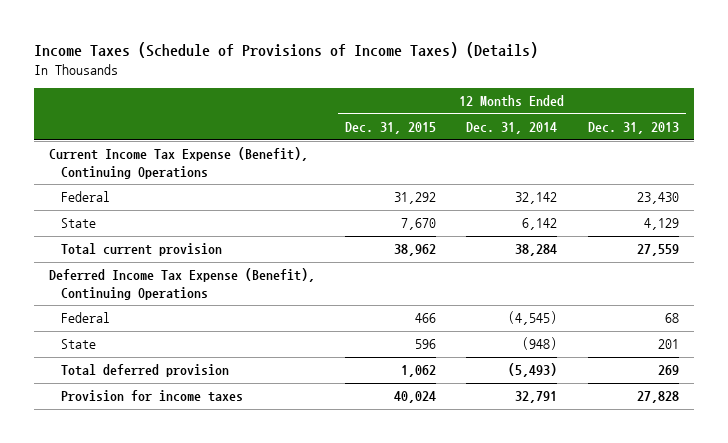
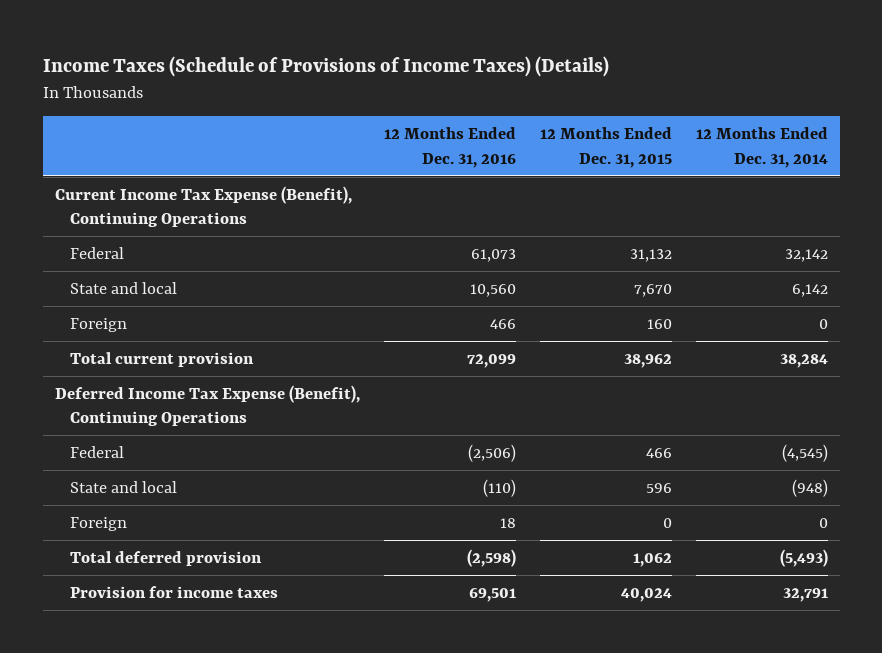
- | 12 Months Ended Dec. 31, 2015 | 12 Months Ended Dec. 31, 2014 | 12 Months Ended Dec. 31, 2013
+ | 12 Months Ended Dec. 31, 2016 | 12 Months Ended Dec. 31, 2015 | 12 Months Ended Dec. 31, 2014
- Federal | 31,292 | 32,142 | 23,430
- State | 7,670 | 6,142 | 4,129
+ Federal | 61,073 | 31,132 | 32,142
+ State and local | 10,560 | 7,670 | 6,142
+ Foreign | 466 | 160 | 0
- State | 596 | (948) | 201
+ State and local | (110) | 596 | (948)
+ Foreign | 18 | 0 | 0

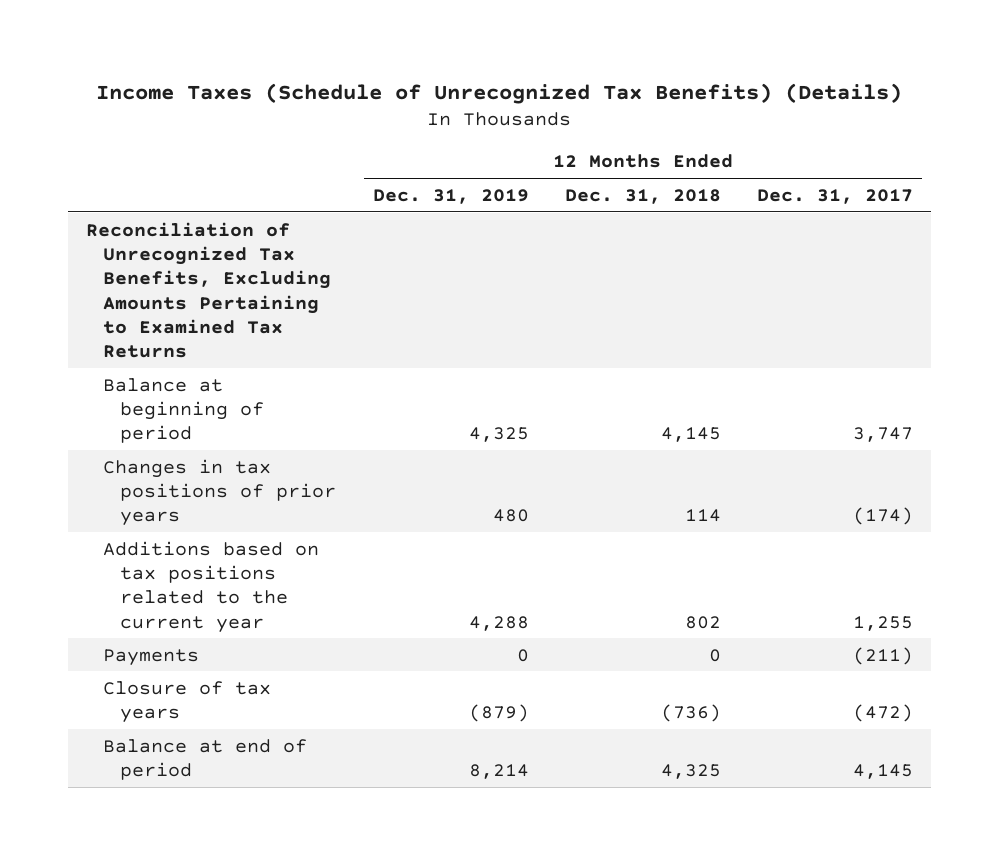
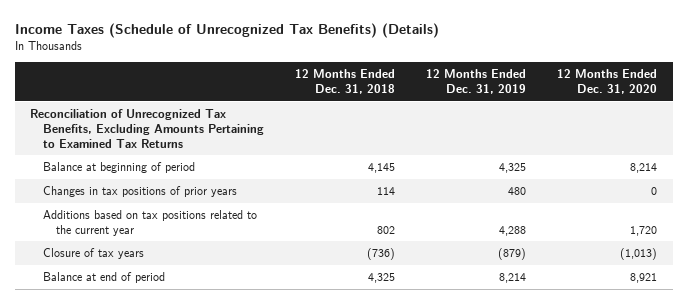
- | 12 Months Ended Dec. 31, 2019 | 12 Months Ended Dec. 31, 2018 | 12 Months Ended Dec. 31, 2017
+ | 12 Months Ended Dec. 31, 2018 | 12 Months Ended Dec. 31, 2019 | 12 Months Ended Dec. 31, 2020
- Payments | 0 | 0 | (211)

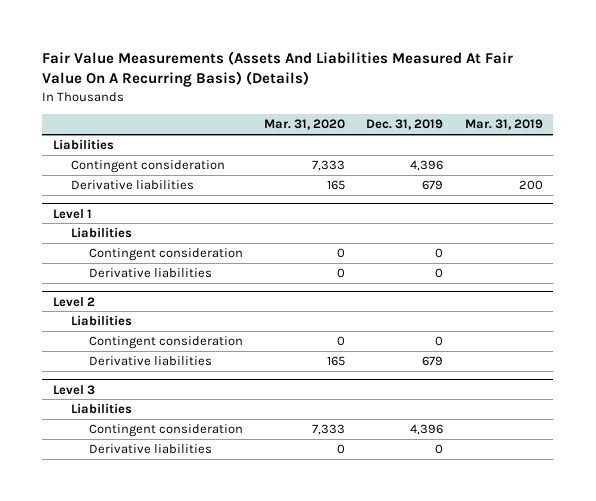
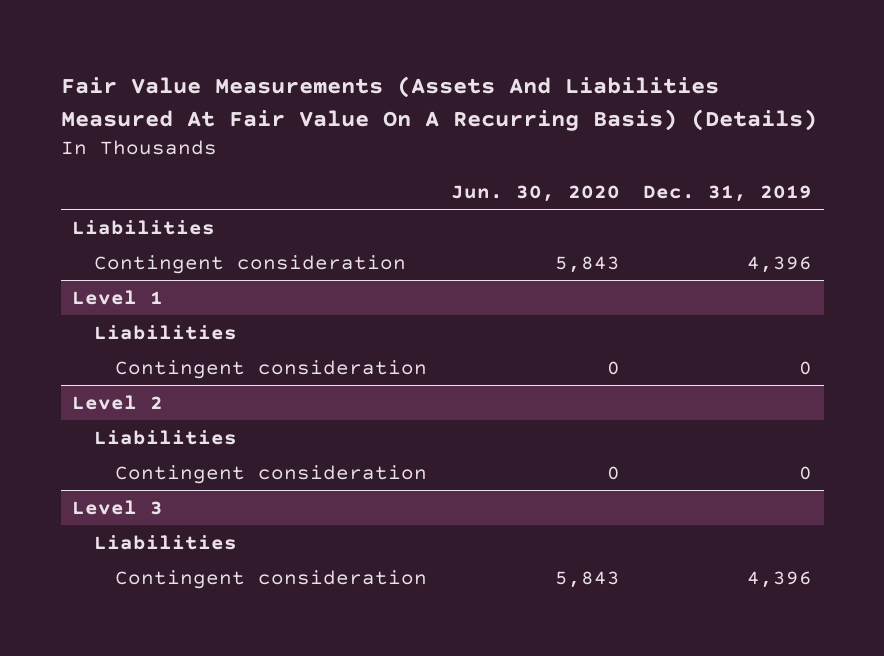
- | Mar. 31, 2020 | Dec. 31, 2019 | Mar. 31, 2019
+ | Jun. 30, 2020 | Dec. 31, 2019
- Derivative liabilities | 165 | 679 | 200
@ Level 1
- Derivative liabilities | 0 | 0 |
@ Level 2
- Derivative liabilities | 165 | 679 |
@ Level 3
- Derivative liabilities | 0 | 0 |

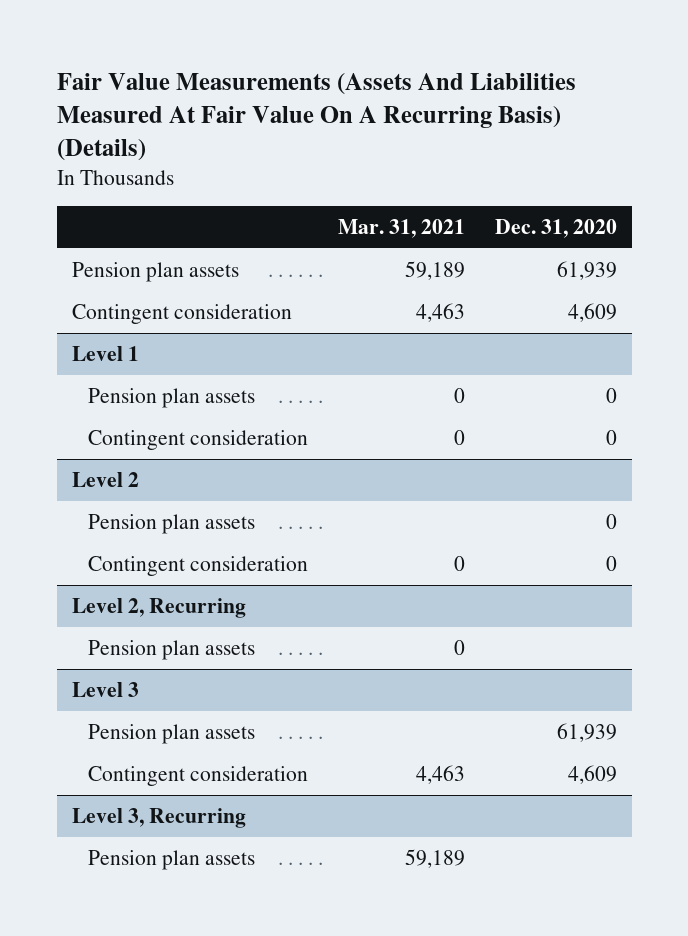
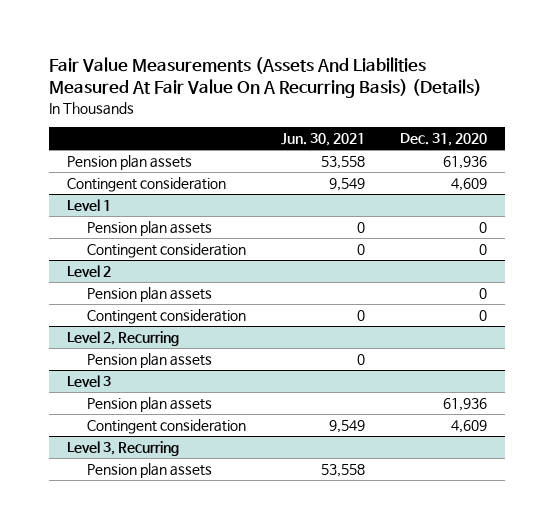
- | Mar. 31, 2021 | Dec. 31, 2020
+ | Jun. 30, 2021 | Dec. 31, 2020
- Pension plan assets | 59,189 | 61,939
+ Pension plan assets | 53,558 | 61,936
@ Level 3
- Pension plan assets | | 61,939
+ Pension plan assets | | 61,936

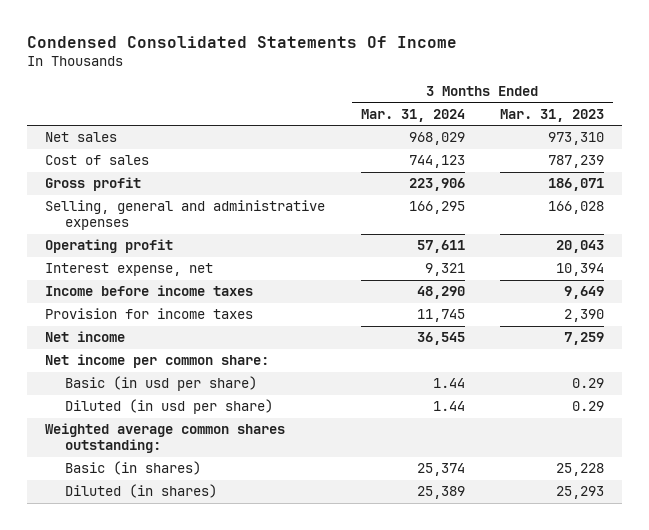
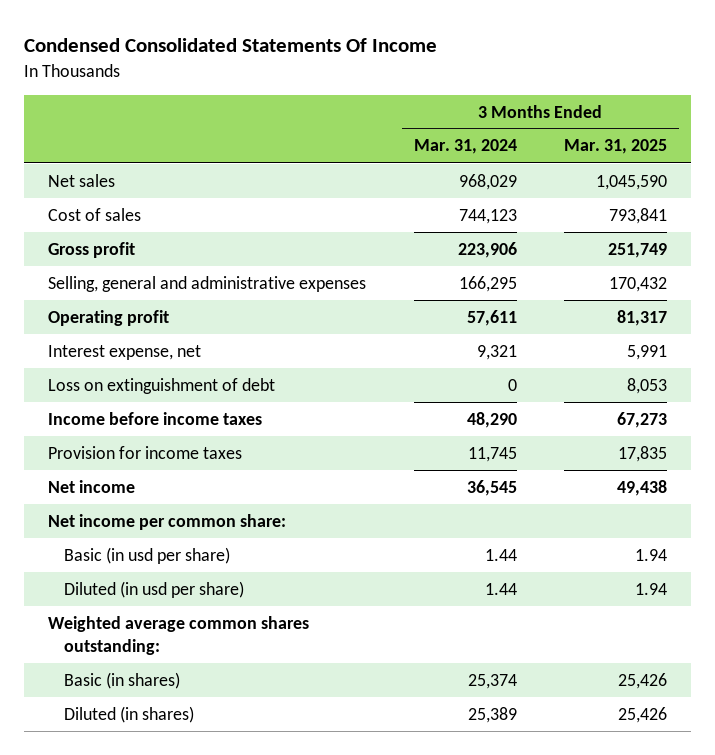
- | 3 Months Ended Mar. 31, 2024 | 3 Months Ended Mar. 31, 2023
+ | 3 Months Ended Mar. 31, 2024 | 3 Months Ended Mar. 31, 2025
+ Loss on extinguishment of debt | 0 | 8,053

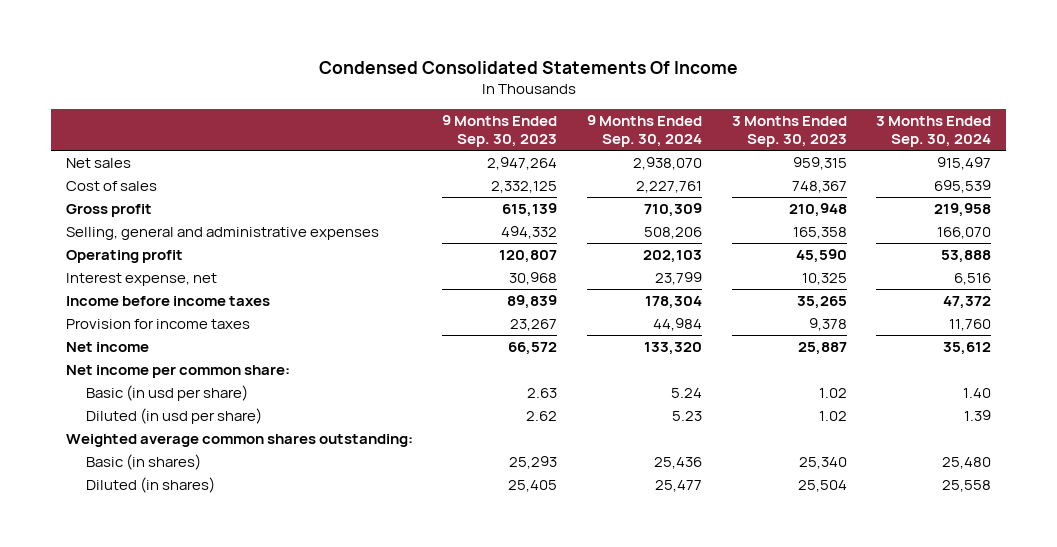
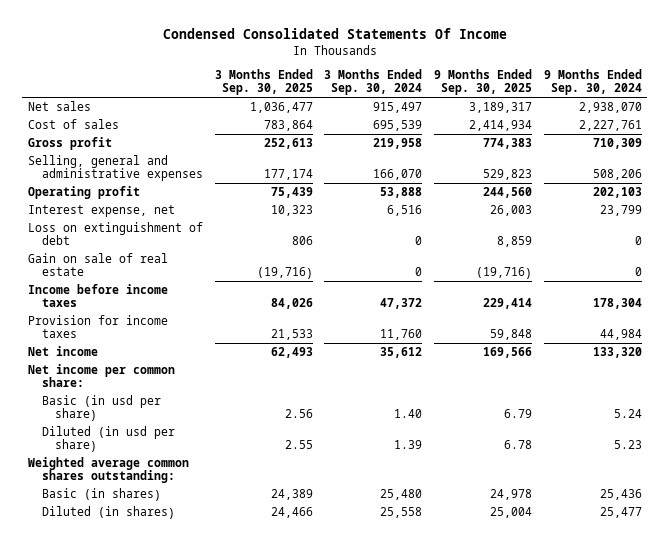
- | 9 Months Ended Sep. 30, 2023 | 9 Months Ended Sep. 30, 2024 | 3 Months Ended Sep. 30, 2023 | 3 Months Ended Sep. 30, 2024
+ | 3 Months Ended Sep. 30, 2025 | 3 Months Ended Sep. 30, 2024 | 9 Months Ended Sep. 30, 2025 | 9 Months Ended Sep. 30, 2024
+ Loss on extinguishment of debt | 806 | 0 | 8,859 | 0
+ Gain on sale of real estate | (19,716) | 0 | (19,716) | 0

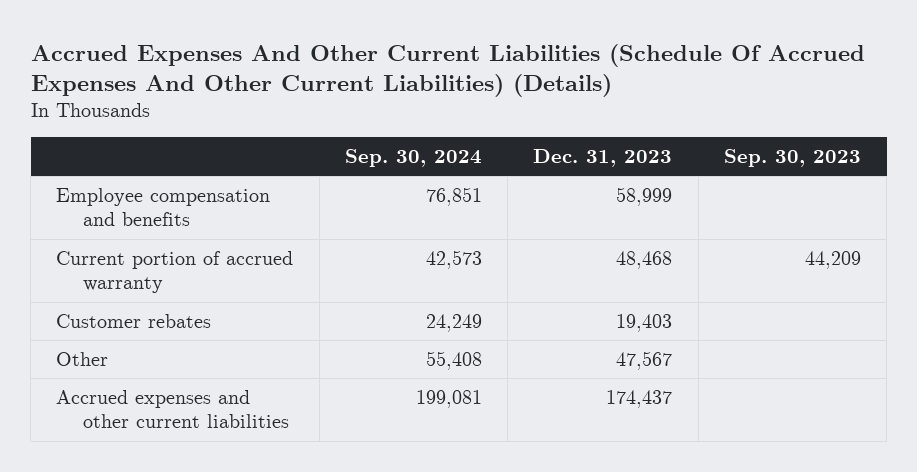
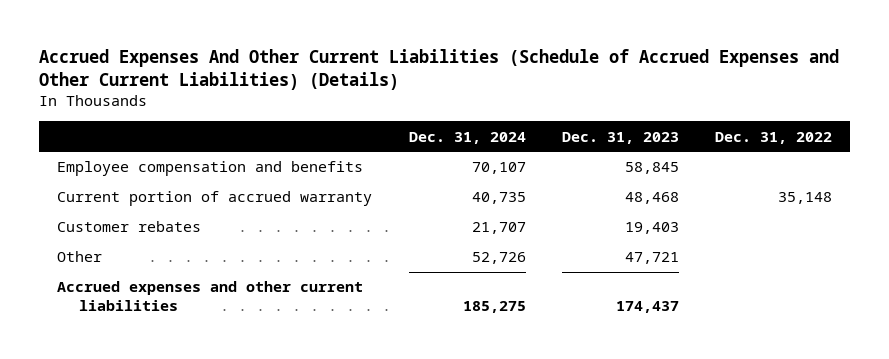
- Accrued Expenses And Other Current Liabilities (Schedule Of Accrued Expenses And Other Current Liabilities) (Details)
+ Accrued Expenses And Other Current Liabilities (Schedule of Accrued Expenses and Other Current Liabilities) (Details)
- | Sep. 30, 2024 | Dec. 31, 2023 | Sep. 30, 2023
+ | Dec. 31, 2024 | Dec. 31, 2023 | Dec. 31, 2022
- Employee compensation and benefits | 76,851 | 58,999 |
+ Employee compensation and benefits | 70,107 | 58,845 |
- Other | 55,408 | 47,567 |
+ Other | 52,726 | 47,721 |

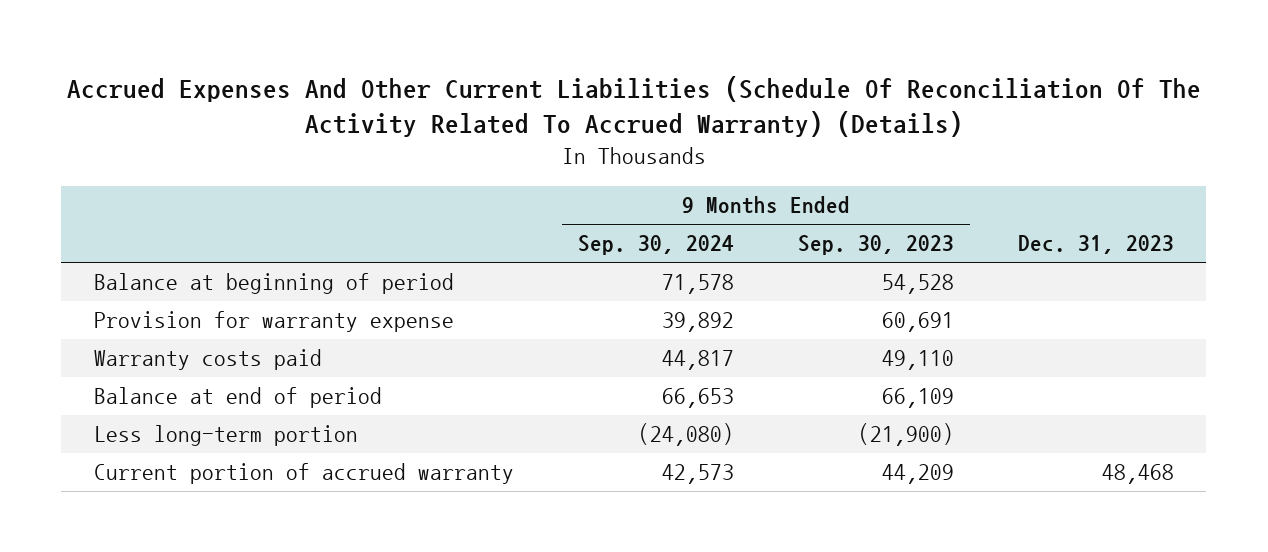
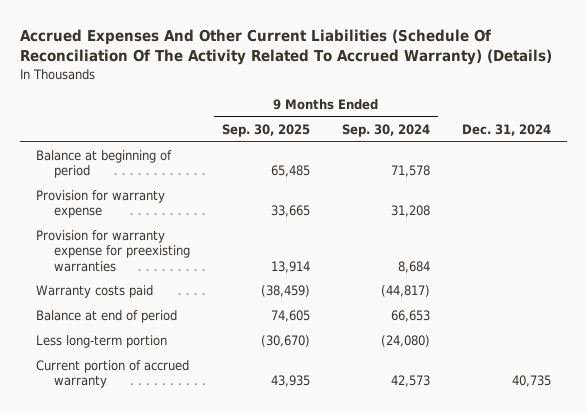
- | 9 Months Ended Sep. 30, 2024 | 9 Months Ended Sep. 30, 2023 | Dec. 31, 2023
+ | 9 Months Ended Sep. 30, 2025 | 9 Months Ended Sep. 30, 2024 | Dec. 31, 2024
- Provision for warranty expense | 39,892 | 60,691 |
- Warranty costs paid | 44,817 | 49,110 |
+ Provision for warranty expense | 33,665 | 31,208 |
+ Provision for warranty expense for preexisting warranties | 13,914 | 8,684 |
+ Warranty costs paid | (38,459) | (44,817) |

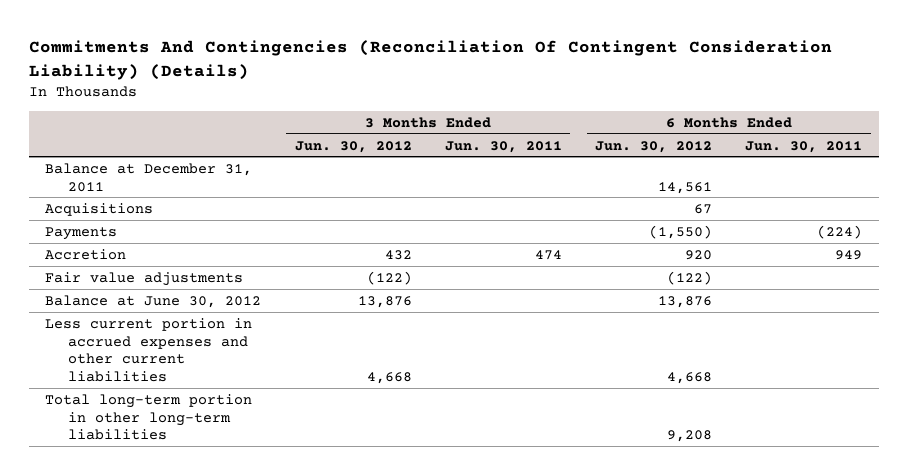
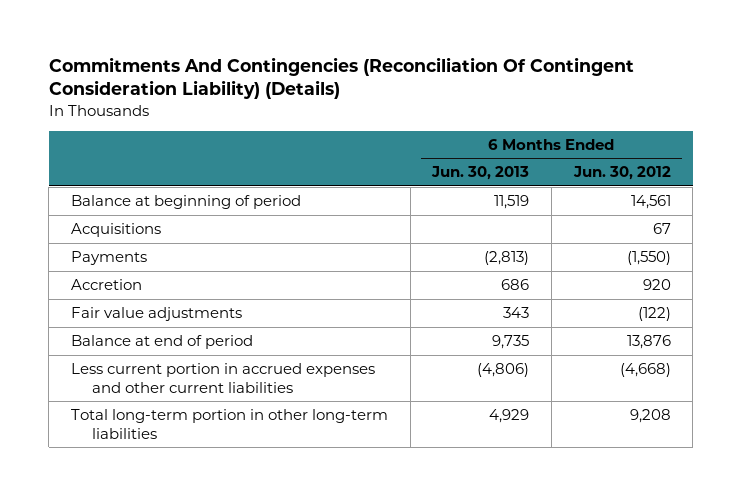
- | 3 Months Ended Jun. 30, 2012 | 3 Months Ended Jun. 30, 2011 | 6 Months Ended Jun. 30, 2012 | 6 Months Ended Jun. 30, 2011
+ | 6 Months Ended Jun. 30, 2013 | 6 Months Ended Jun. 30, 2012
- Balance at December 31, 2011 | | | 14,561 |
+ Balance at beginning of period | 11,519 | 14,561
- Balance at June 30, 2012 | 13,876 | | 13,876 |
- Less current portion in accrued expenses and other current liabilities | 4,668 | | 4,668 |
+ Balance at end of period | 9,735 | 13,876
+ Less current portion in accrued expenses and other current liabilities | (4,806) | (4,668)

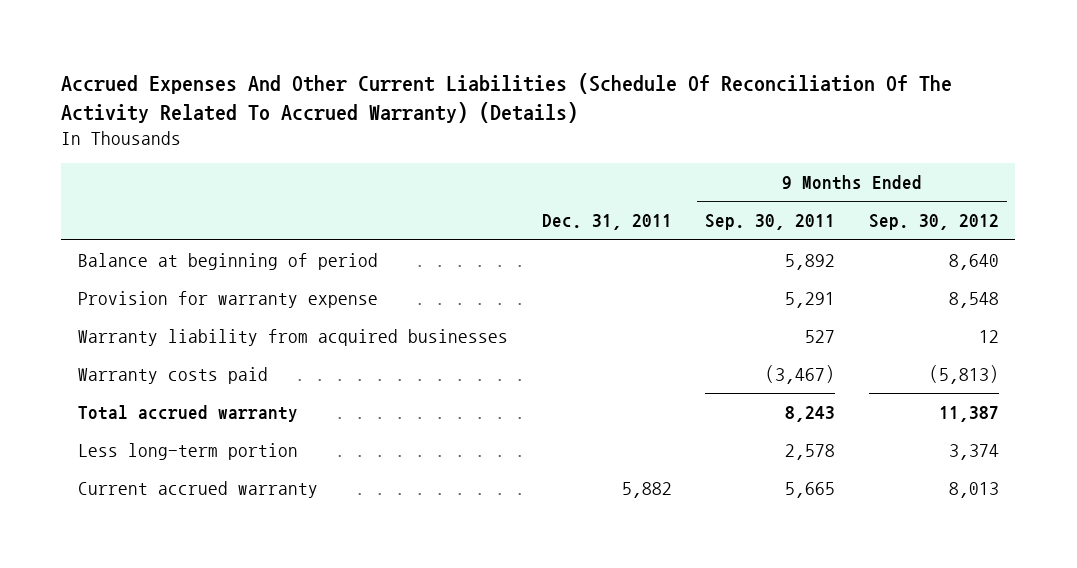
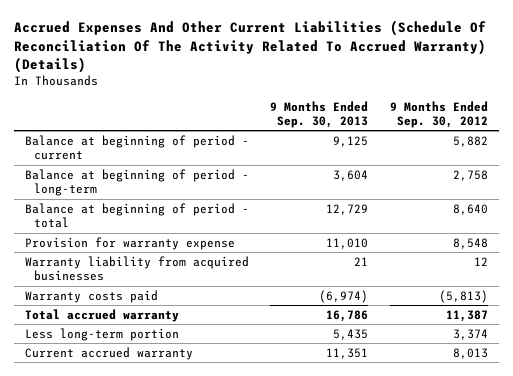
- | Dec. 31, 2011 | 9 Months Ended Sep. 30, 2011 | 9 Months Ended Sep. 30, 2012
+ | 9 Months Ended Sep. 30, 2013 | 9 Months Ended Sep. 30, 2012
- Balance at beginning of period | | 5,892 | 8,640
+ Balance at beginning of period - current | 9,125 | 5,882
+ Balance at beginning of period - long-term | 3,604 | 2,758
+ Balance at beginning of period - total | 12,729 | 8,640

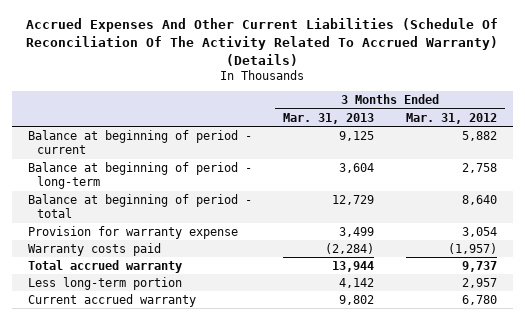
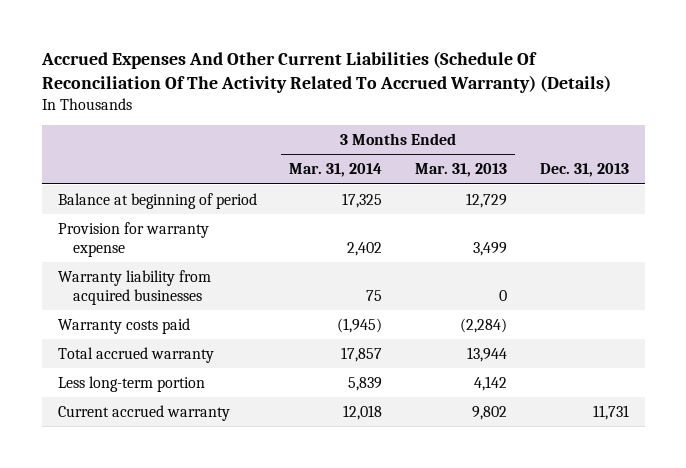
- | 3 Months Ended Mar. 31, 2013 | 3 Months Ended Mar. 31, 2012
+ | 3 Months Ended Mar. 31, 2014 | 3 Months Ended Mar. 31, 2013 | Dec. 31, 2013
- Balance at beginning of period - current | 9,125 | 5,882
- Balance at beginning of period - long-term | 3,604 | 2,758
- Balance at beginning of period - total | 12,729 | 8,640
+ Balance at beginning of period | 17,325 | 12,729 |
+ Warranty liability from acquired businesses | 75 | 0 |

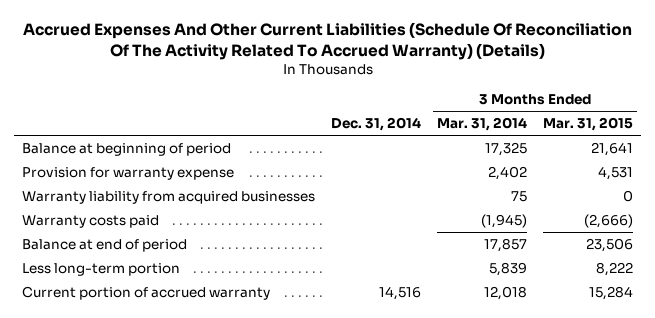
- | 3 Months Ended Mar. 31, 2014 | 3 Months Ended Mar. 31, 2013 | Dec. 31, 2013
+ | Dec. 31, 2014 | 3 Months Ended Mar. 31, 2014 | 3 Months Ended Mar. 31, 2015
- Total accrued warranty | 17,857 | 13,944 |
+ Balance at end of period | | 17,857 | 23,506
- Current accrued warranty | 12,018 | 9,802 | 11,731
+ Current portion of accrued warranty | 14,516 | 12,018 | 15,284

